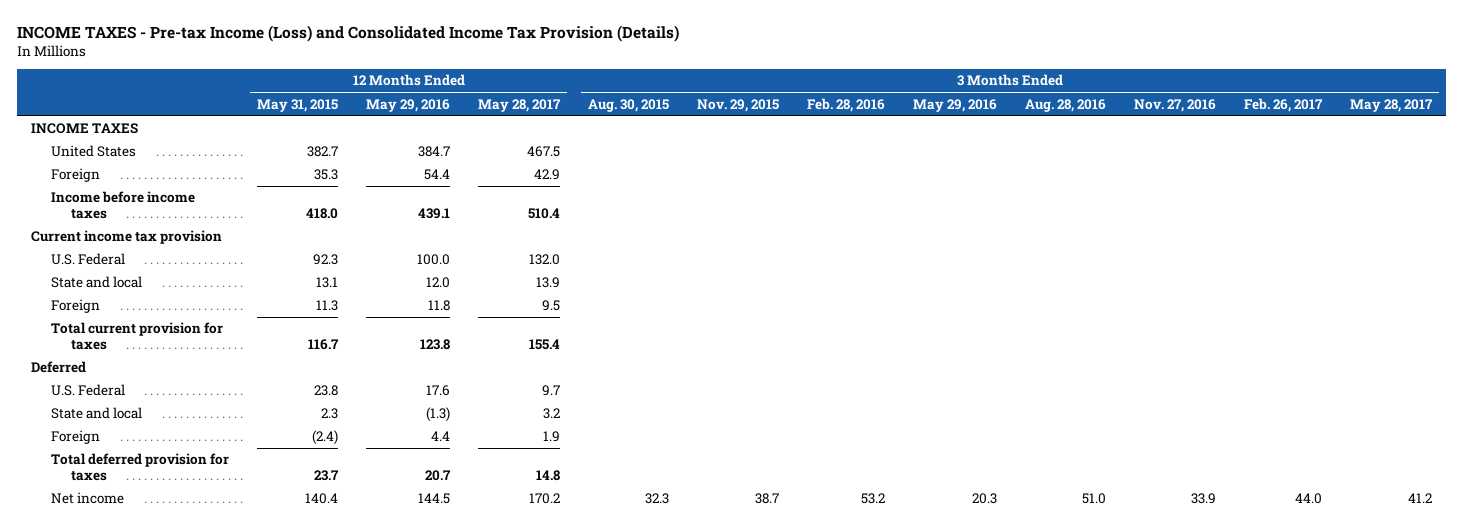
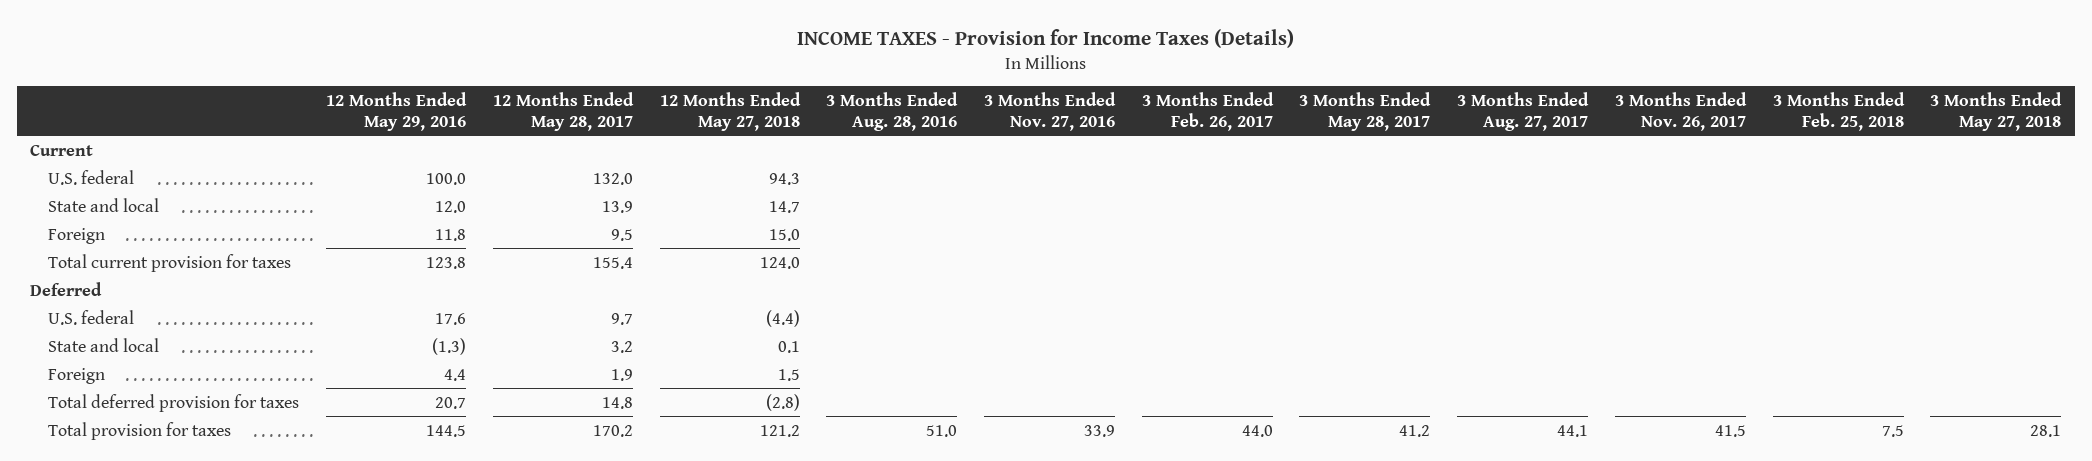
- INCOME TAXES - Pre-tax Income (Loss) and Consolidated Income Tax Provision (Details)
+ INCOME TAXES - Provision for Income Taxes (Details)
- | 12 Months Ended May 31, 2015 | 12 Months Ended May 29, 2016 | 12 Months Ended May 28, 2017 | 3 Months Ended Aug. 30, 2015 | 3 Months Ended Nov. 29, 2015 | 3 Months Ended Feb. 28, 2016 | 3 Months Ended May 29, 2016 | 3 Months Ended Aug. 28, 2016 | 3 Months Ended Nov. 27, 2016 | 3 Months Ended Feb. 26, 2017 | 3 Months Ended May 28, 2017
+ | 12 Months Ended May 29, 2016 | 12 Months Ended May 28, 2017 | 12 Months Ended May 27, 2018 | 3 Months Ended Aug. 28, 2016 | 3 Months Ended Nov. 27, 2016 | 3 Months Ended Feb. 26, 2017 | 3 Months Ended May 28, 2017 | 3 Months Ended Aug. 27, 2017 | 3 Months Ended Nov. 26, 2017 | 3 Months Ended Feb. 25, 2018 | 3 Months Ended May 27, 2018
- INCOME TAXES
- United States | 382.7 | 384.7 | 467.5 | | | | | | | |
- Foreign | 35.3 | 54.4 | 42.9 | | | | | | | |
- Income before income taxes | 418.0 | 439.1 | 510.4 | | | | | | | |
- Current income tax provision
- U.S. Federal | 92.3 | 100.0 | 132.0 | | | | | | | |
+ Current
+ U.S. federal | 100.0 | 132.0 | 94.3 | | | | | | | |
- U.S. Federal | 23.8 | 17.6 | 9.7 | | | | | | | |
+ U.S. federal | 17.6 | 9.7 | (4.4) | | | | | | | |
- Net income | 140.4 | 144.5 | 170.2 | 32.3 | 38.7 | 53.2 | 20.3 | 51.0 | 33.9 | 44.0 | 41.2
+ Total provision for taxes | 144.5 | 170.2 | 121.2 | 51.0 | 33.9 | 44.0 | 41.2 | 44.1 | 41.5 | 7.5 | 28.1

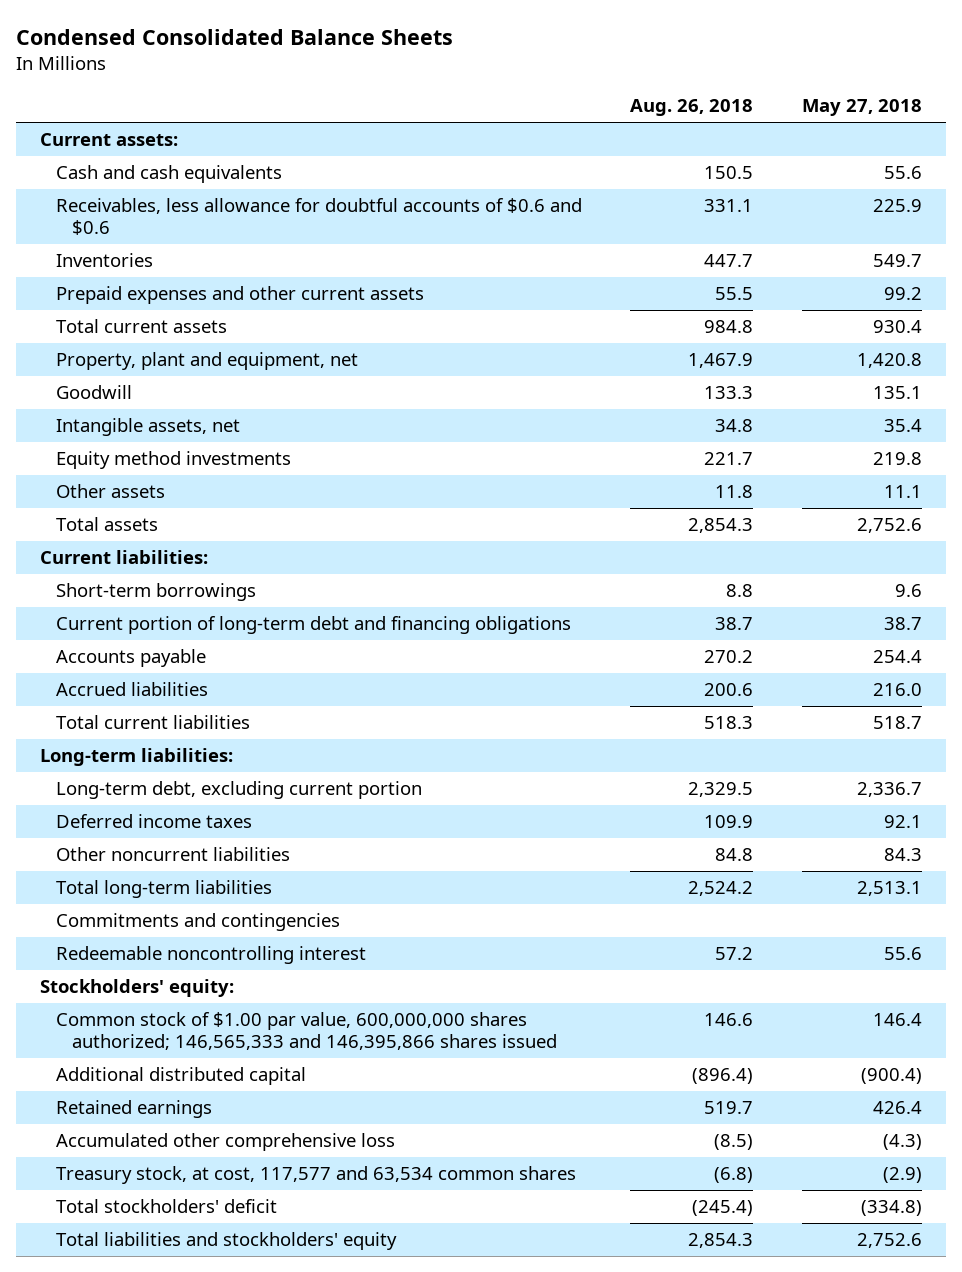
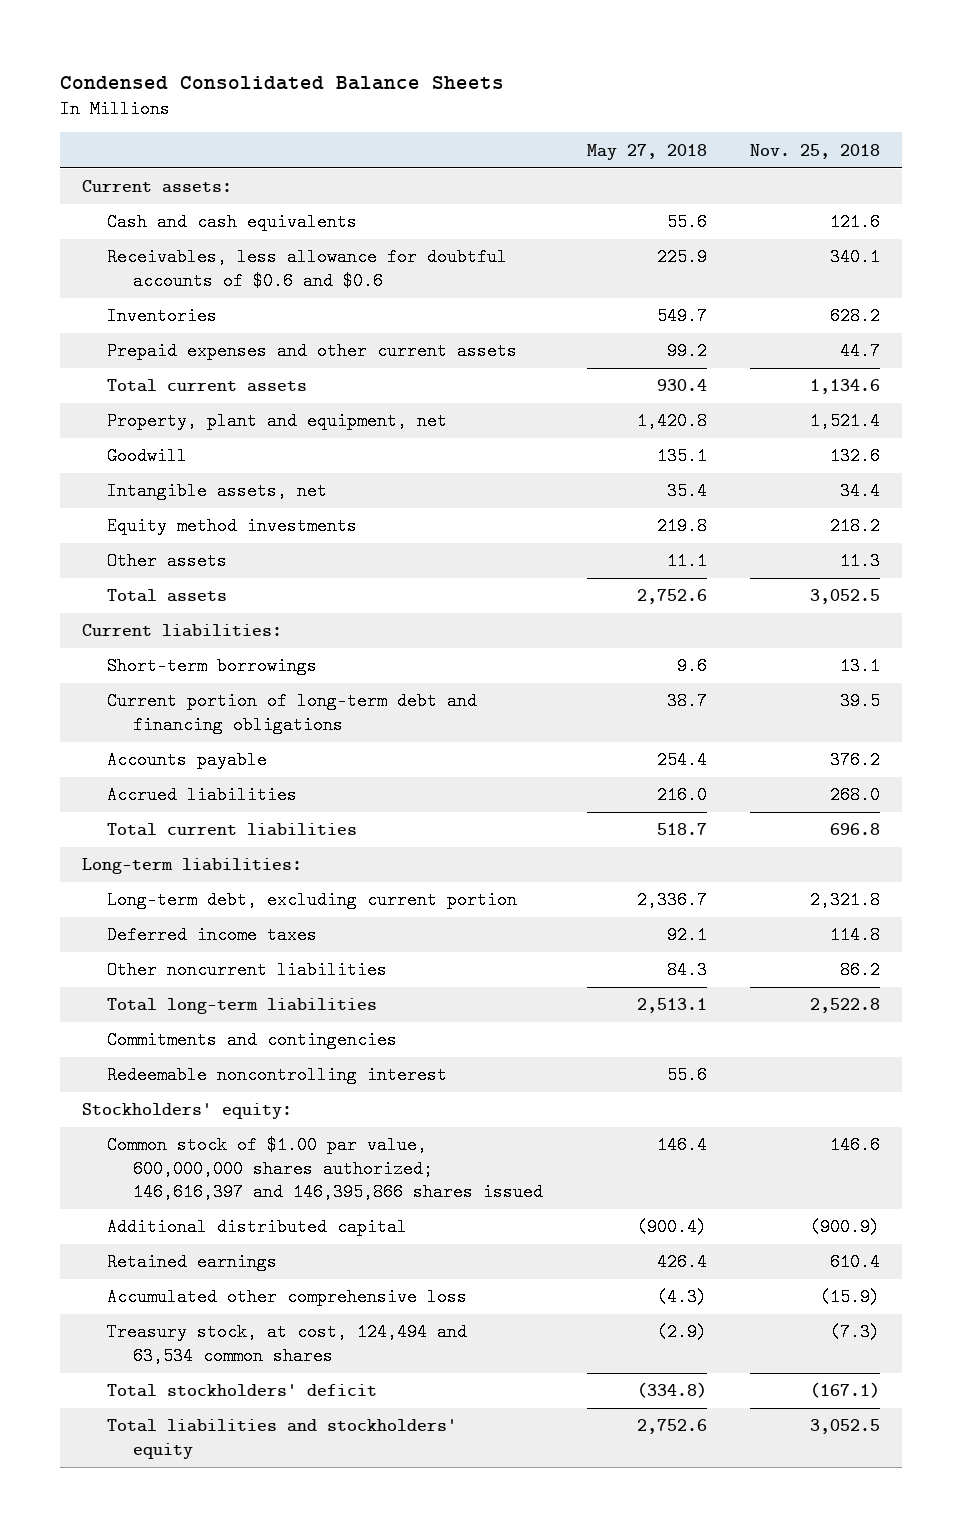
- | Aug. 26, 2018 | May 27, 2018
+ | May 27, 2018 | Nov. 25, 2018
- Common stock of $1.00 par value, 600,000,000 shares authorized; 146,565,333 and 146,395,866 shares issued | 146.6 | 146.4
+ Common stock of $1.00 par value, 600,000,000 shares authorized; 146,616,397 and 146,395,866 shares issued | 146.4 | 146.6
- Treasury stock, at cost, 117,577 and 63,534 common shares | (6.8) | (2.9)
+ Treasury stock, at cost, 124,494 and 63,534 common shares | (2.9) | (7.3)

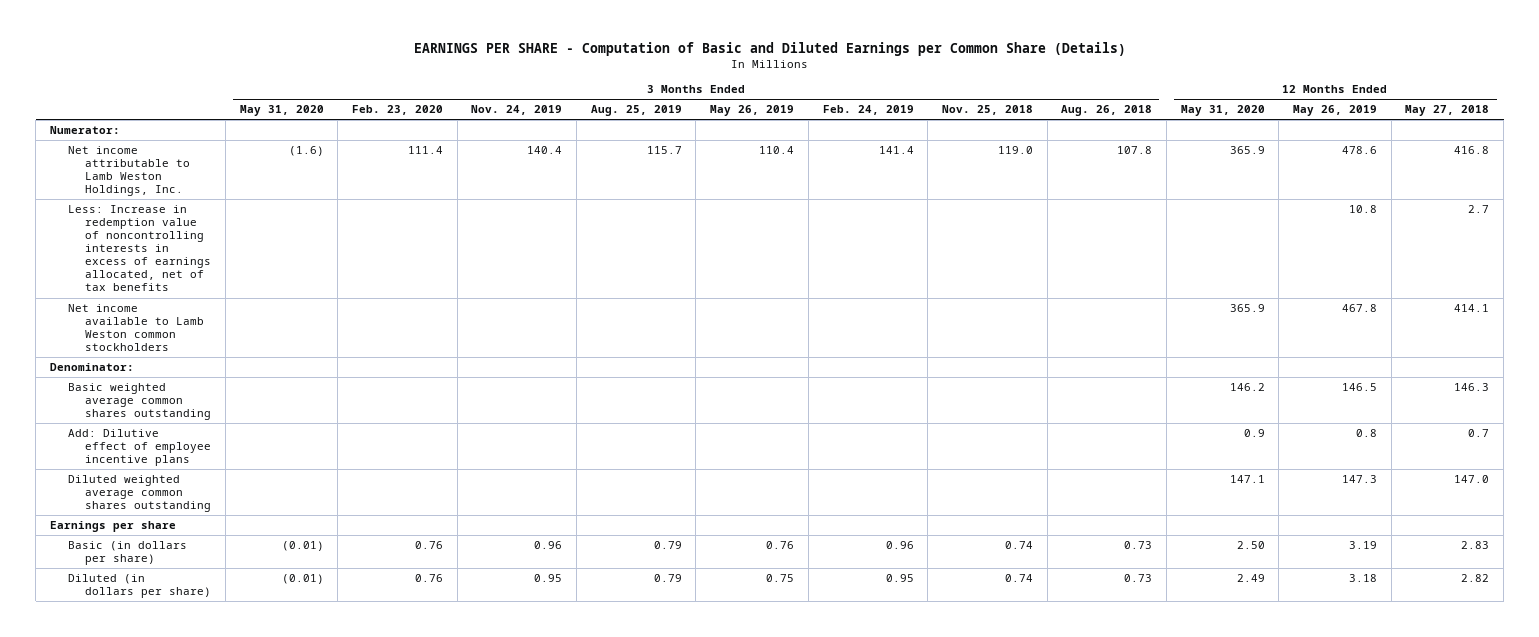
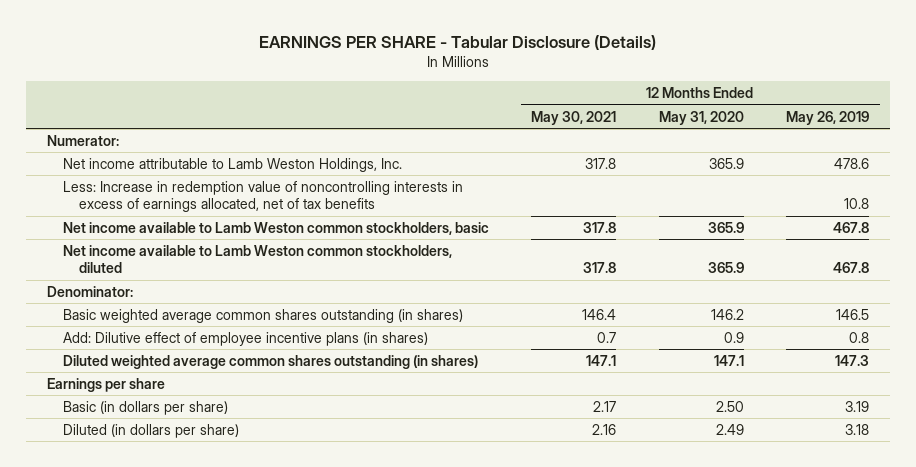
- EARNINGS PER SHARE - Computation of Basic and Diluted Earnings per Common Share (Details)
+ EARNINGS PER SHARE - Tabular Disclosure (Details)
- | 3 Months Ended May 31, 2020 | 3 Months Ended Feb. 23, 2020 | 3 Months Ended Nov. 24, 2019 | 3 Months Ended Aug. 25, 2019 | 3 Months Ended May 26, 2019 | 3 Months Ended Feb. 24, 2019 | 3 Months Ended Nov. 25, 2018 | 3 Months Ended Aug. 26, 2018 | 12 Months Ended May 31, 2020 | 12 Months Ended May 26, 2019 | 12 Months Ended May 27, 2018
+ | 12 Months Ended May 30, 2021 | 12 Months Ended May 31, 2020 | 12 Months Ended May 26, 2019
- Net income available to Lamb Weston common stockholders | | | | | | | | | 365.9 | 467.8 | 414.1
+ Net income available to Lamb Weston common stockholders, basic | 317.8 | 365.9 | 467.8
+ Net income available to Lamb Weston common stockholders, diluted | 317.8 | 365.9 | 467.8
- Basic weighted average common shares outstanding | | | | | | | | | 146.2 | 146.5 | 146.3
- Add: Dilutive effect of employee incentive plans | | | | | | | | | 0.9 | 0.8 | 0.7
- Diluted weighted average common shares outstanding | | | | | | | | | 147.1 | 147.3 | 147.0
+ Basic weighted average common shares outstanding (in shares) | 146.4 | 146.2 | 146.5
+ Add: Dilutive effect of employee incentive plans (in shares) | 0.7 | 0.9 | 0.8
+ Diluted weighted average common shares outstanding (in shares) | 147.1 | 147.1 | 147.3

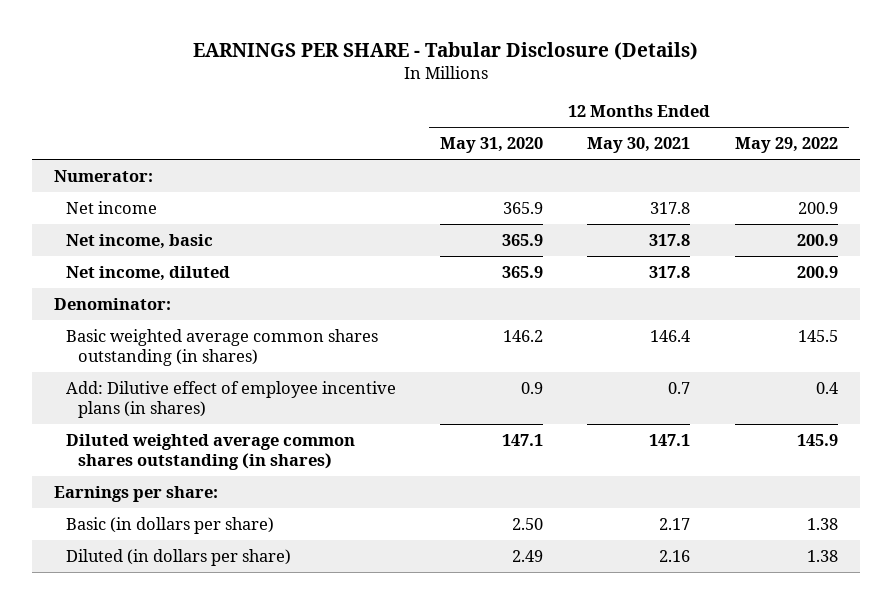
- | 12 Months Ended May 30, 2021 | 12 Months Ended May 31, 2020 | 12 Months Ended May 26, 2019
+ | 12 Months Ended May 31, 2020 | 12 Months Ended May 30, 2021 | 12 Months Ended May 29, 2022
- Net income attributable to Lamb Weston Holdings, Inc. | 317.8 | 365.9 | 478.6
- Less: Increase in redemption value of noncontrolling interests in excess of earnings allocated, net of tax benefits | | | 10.8
- Net income available to Lamb Weston common stockholders, basic | 317.8 | 365.9 | 467.8
- Net income available to Lamb Weston common stockholders, diluted | 317.8 | 365.9 | 467.8
+ Net income | 365.9 | 317.8 | 200.9
+ Net income, basic | 365.9 | 317.8 | 200.9
+ Net income, diluted | 365.9 | 317.8 | 200.9
- Earnings per share
+ Earnings per share:

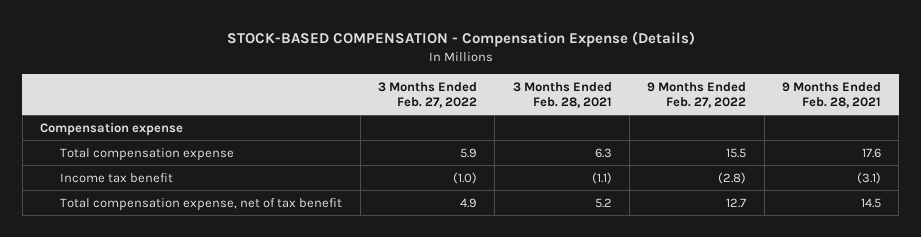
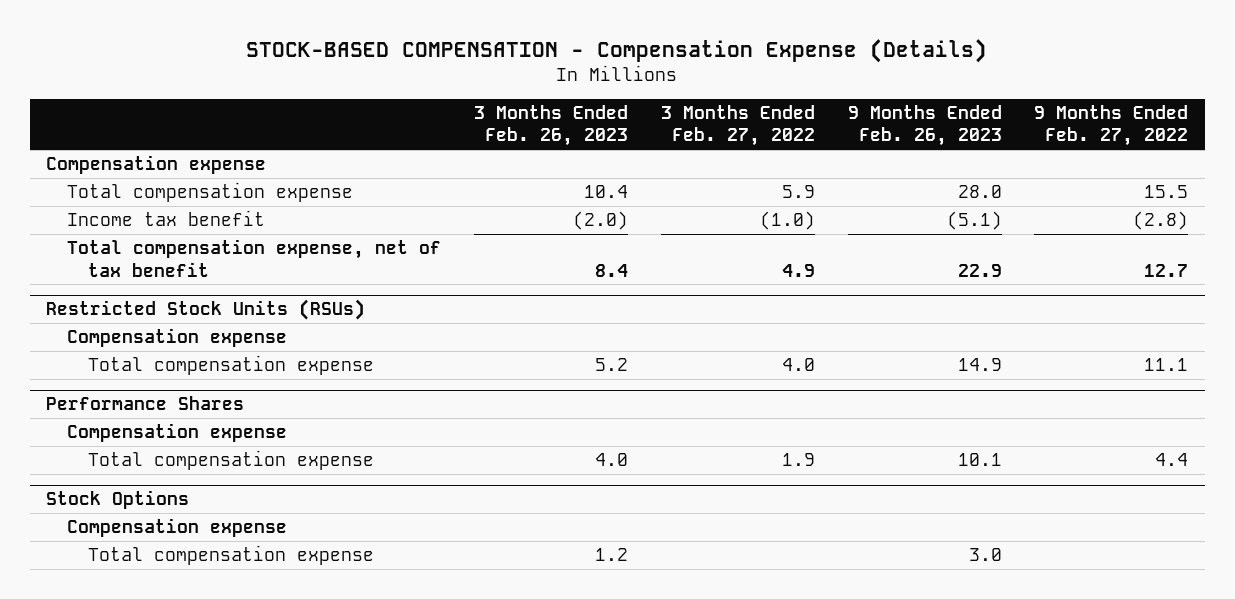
- | 3 Months Ended Feb. 27, 2022 | 3 Months Ended Feb. 28, 2021 | 9 Months Ended Feb. 27, 2022 | 9 Months Ended Feb. 28, 2021
+ | 3 Months Ended Feb. 26, 2023 | 3 Months Ended Feb. 27, 2022 | 9 Months Ended Feb. 26, 2023 | 9 Months Ended Feb. 27, 2022
+ Restricted Stock Units (RSUs)
+ Compensation expense
+ Total compensation expense | 5.2 | 4.0 | 14.9 | 11.1
+ Performance Shares
+ Compensation expense
+ Total compensation expense | 4.0 | 1.9 | 10.1 | 4.4
+ Stock Options
+ Compensation expense
+ Total compensation expense | 1.2 | | 3.0 |

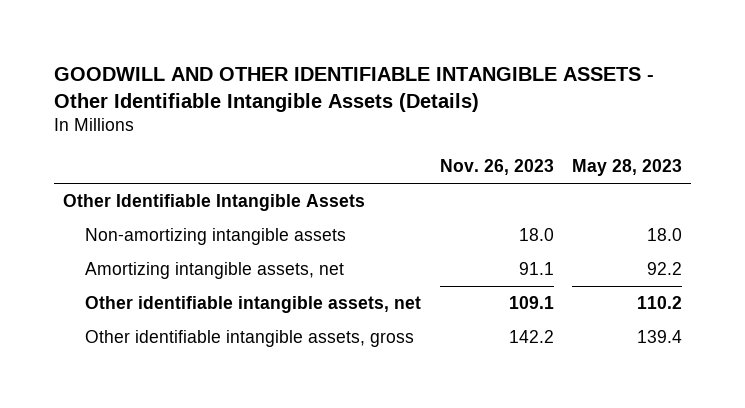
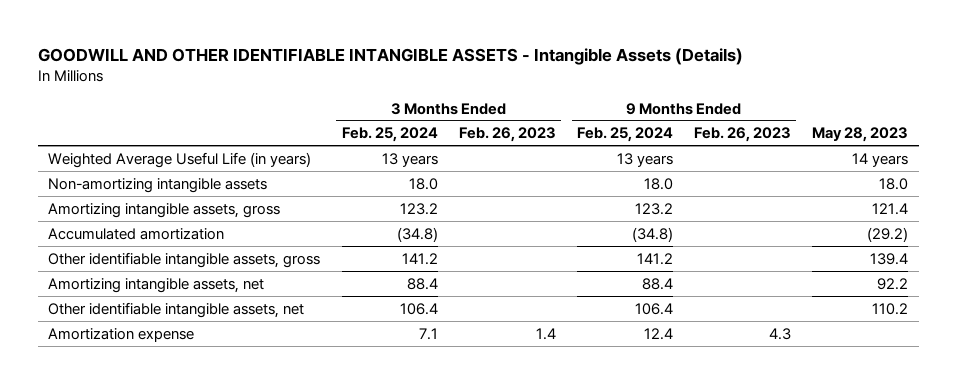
- GOODWILL AND OTHER IDENTIFIABLE INTANGIBLE ASSETS - Other Identifiable Intangible Assets (Details)
+ GOODWILL AND OTHER IDENTIFIABLE INTANGIBLE ASSETS - Intangible Assets (Details)
- | Nov. 26, 2023 | May 28, 2023
+ | 3 Months Ended Feb. 25, 2024 | 3 Months Ended Feb. 26, 2023 | 9 Months Ended Feb. 25, 2024 | 9 Months Ended Feb. 26, 2023 | May 28, 2023
- Other Identifiable Intangible Assets
+ Weighted Average Useful Life (in years) | 13 years | | 13 years | | 14 years
+ Amortizing intangible assets, gross | 123.2 | | 123.2 | | 121.4
+ Accumulated amortization | (34.8) | | (34.8) | | (29.2)
moved up: Other identifiable intangible assets, gross | 141.2 | | 141.2 | | 139.4
+ Amortization expense | 7.1 | 1.4 | 12.4 | 4.3 |

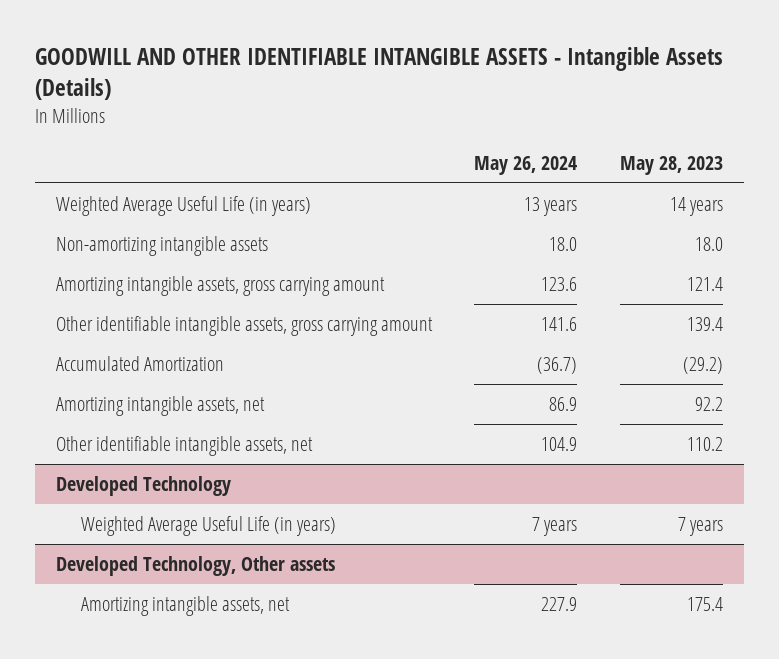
- | 3 Months Ended Feb. 25, 2024 | 3 Months Ended Feb. 26, 2023 | 9 Months Ended Feb. 25, 2024 | 9 Months Ended Feb. 26, 2023 | May 28, 2023
+ | May 26, 2024 | May 28, 2023
- Amortizing intangible assets, gross | 123.2 | | 123.2 | | 121.4
- Accumulated amortization | (34.8) | | (34.8) | | (29.2)
- Other identifiable intangible assets, gross | 141.2 | | 141.2 | | 139.4
+ Amortizing intangible assets, gross carrying amount | 123.6 | 121.4
+ Other identifiable intangible assets, gross carrying amount | 141.6 | 139.4
+ Accumulated Amortization | (36.7) | (29.2)
- Amortization expense | 7.1 | 1.4 | 12.4 | 4.3 |
+ Developed Technology
+ Weighted Average Useful Life (in years) | 7 years | 7 years
+ Developed Technology, Other assets
+ Amortizing intangible assets, net | 227.9 | 175.4

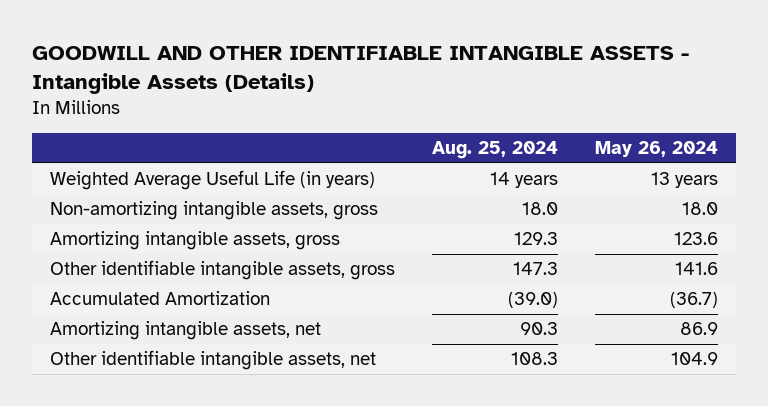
- | May 26, 2024 | May 28, 2023
+ | Aug. 25, 2024 | May 26, 2024
- Non-amortizing intangible assets | 18.0 | 18.0
- Amortizing intangible assets, gross carrying amount | 123.6 | 121.4
- Other identifiable intangible assets, gross carrying amount | 141.6 | 139.4
+ Non-amortizing intangible assets, gross | 18.0 | 18.0
+ Amortizing intangible assets, gross | 129.3 | 123.6
+ Other identifiable intangible assets, gross | 147.3 | 141.6
- Developed Technology
- Weighted Average Useful Life (in years) | 7 years | 7 years
- Developed Technology, Other assets
- Amortizing intangible assets, net | 227.9 | 175.4

